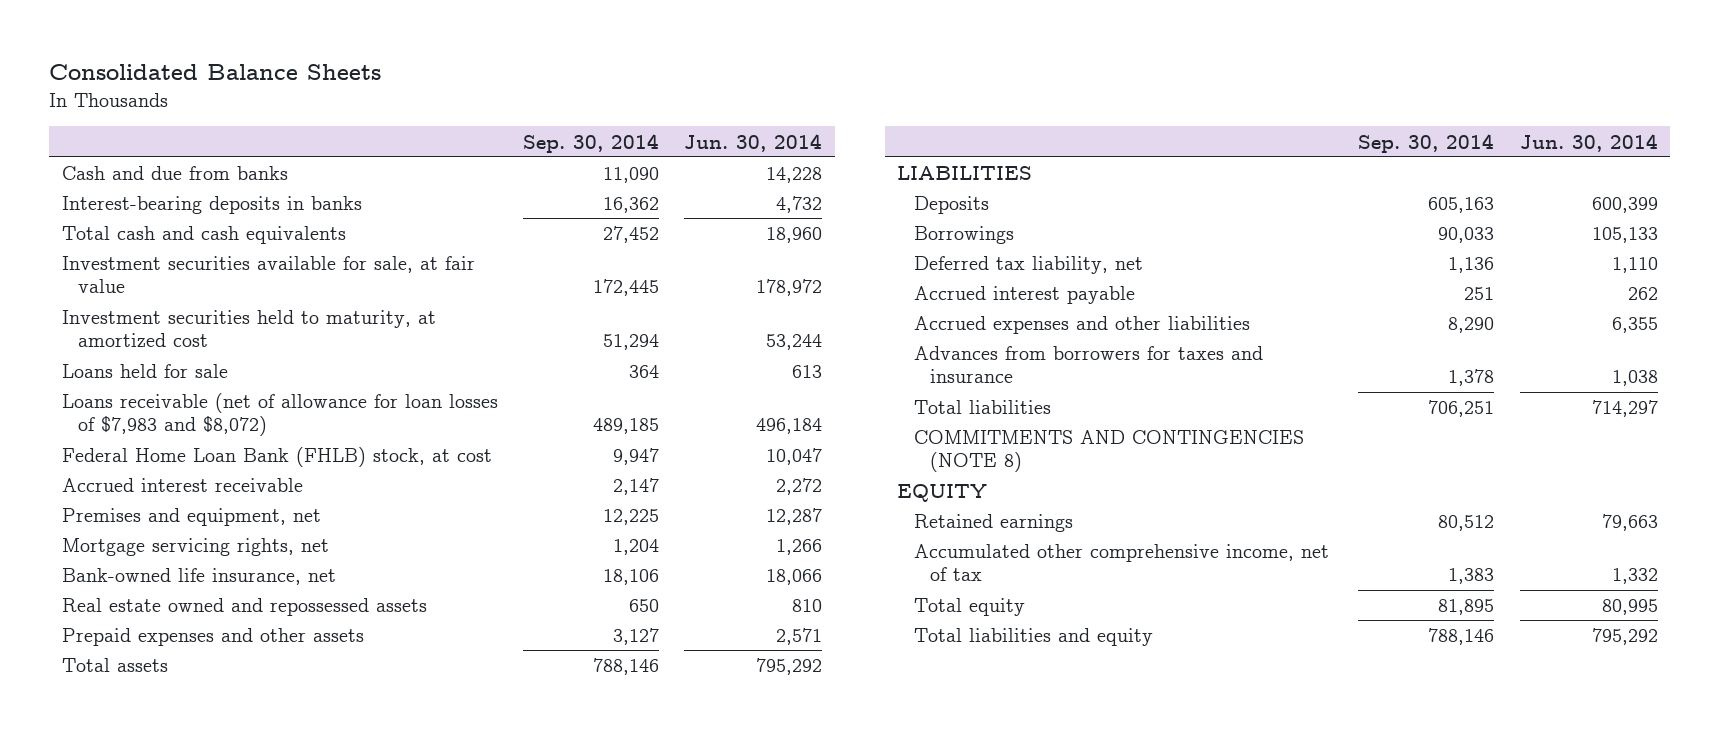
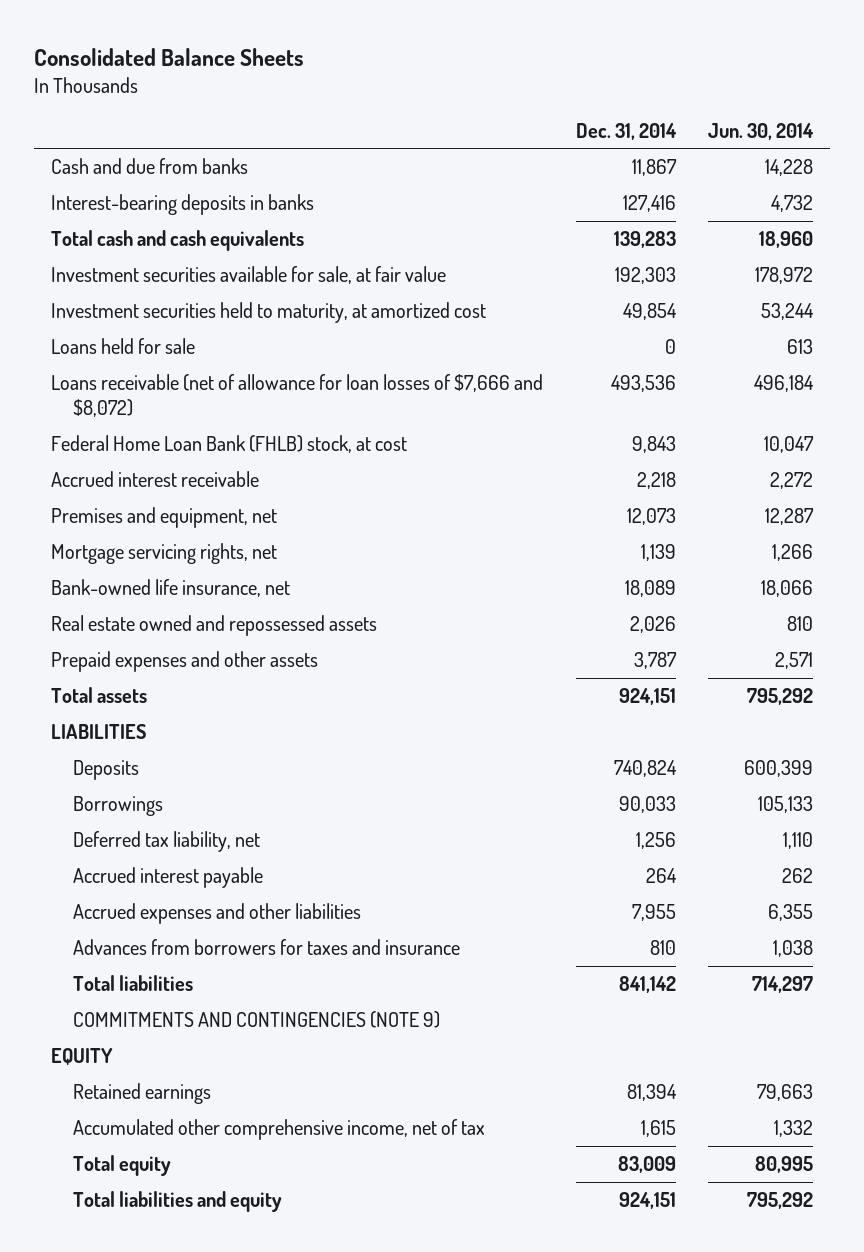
- | Sep. 30, 2014 | Jun. 30, 2014
+ | Dec. 31, 2014 | Jun. 30, 2014
- Loans receivable (net of allowance for loan losses of $7,983 and $8,072) | 489,185 | 496,184
+ Loans receivable (net of allowance for loan losses of $7,666 and $8,072) | 493,536 | 496,184
- COMMITMENTS AND CONTINGENCIES (NOTE 8)
+ COMMITMENTS AND CONTINGENCIES (NOTE 9)

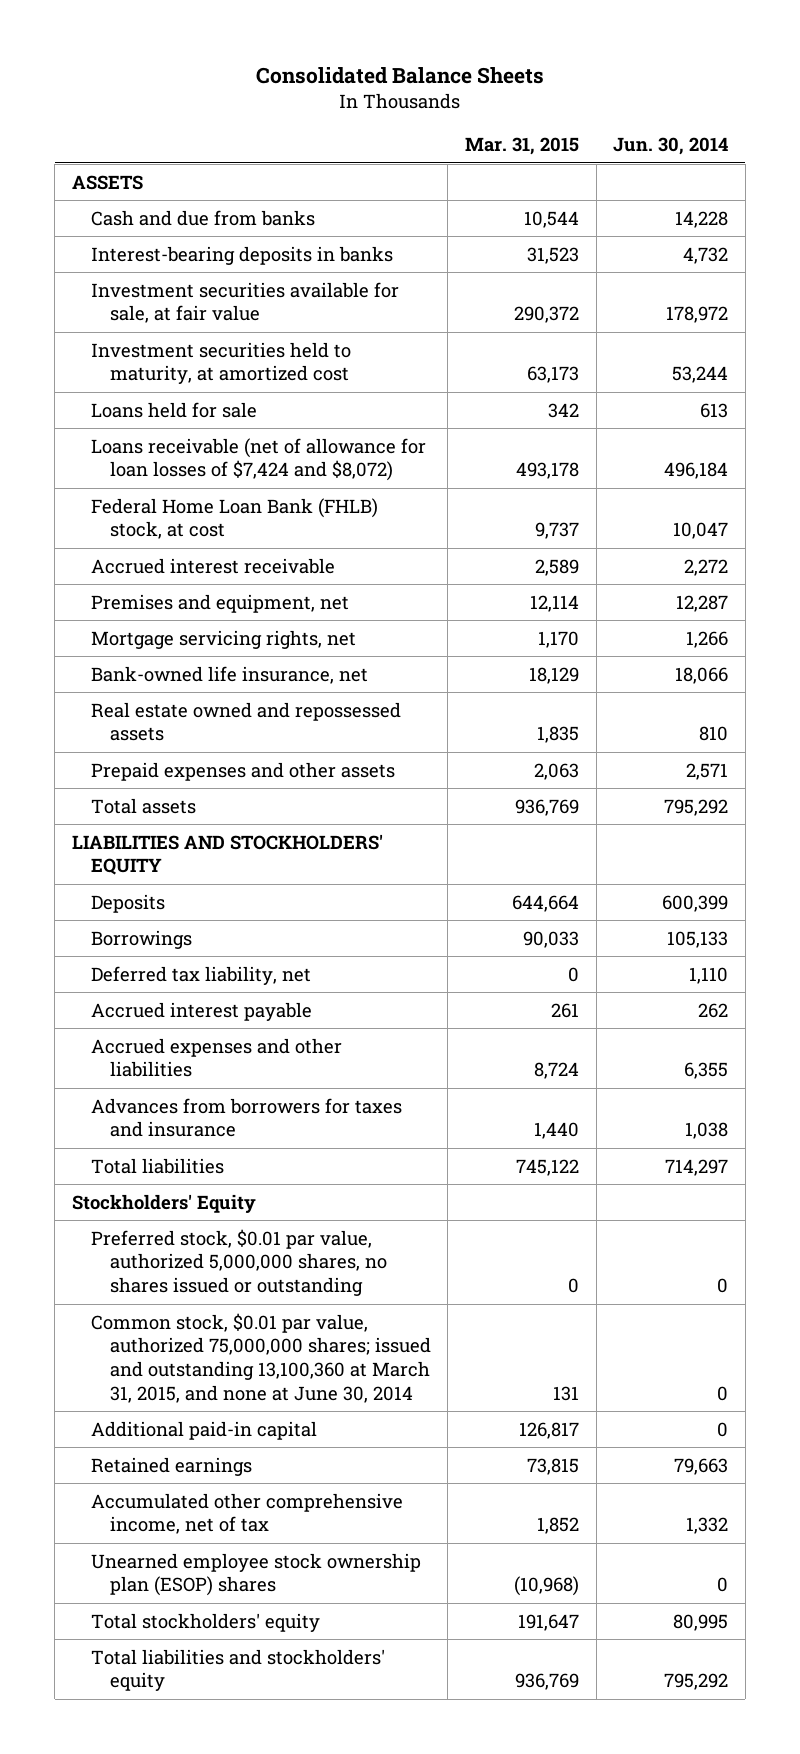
- | Dec. 31, 2014 | Jun. 30, 2014
+ | Mar. 31, 2015 | Jun. 30, 2014
+ ASSETS
- Total cash and cash equivalents | 139,283 | 18,960
- Loans receivable (net of allowance for loan losses of $7,666 and $8,072) | 493,536 | 496,184
+ Loans receivable (net of allowance for loan losses of $7,424 and $8,072) | 493,178 | 496,184
- LIABILITIES
+ LIABILITIES AND STOCKHOLDERS' EQUITY
- COMMITMENTS AND CONTINGENCIES (NOTE 9)
- EQUITY
+ Stockholders' Equity
+ Preferred stock, $0.01 par value, authorized 5,000,000 shares, no shares issued or outstanding | 0 | 0
+ Common stock, $0.01 par value, authorized 75,000,000 shares; issued and outstanding 13,100,360 at March 31, 2015, and none at June 30, 2014 | 131 | 0
+ Additional paid-in capital | 126,817 | 0
- Total equity | 83,009 | 80,995
- Total liabilities and equity | 924,151 | 795,292
+ Unearned employee stock ownership plan (ESOP) shares | (10,968) | 0
+ Total stockholders' equity | 191,647 | 80,995
+ Total liabilities and stockholders' equity | 936,769 | 795,292

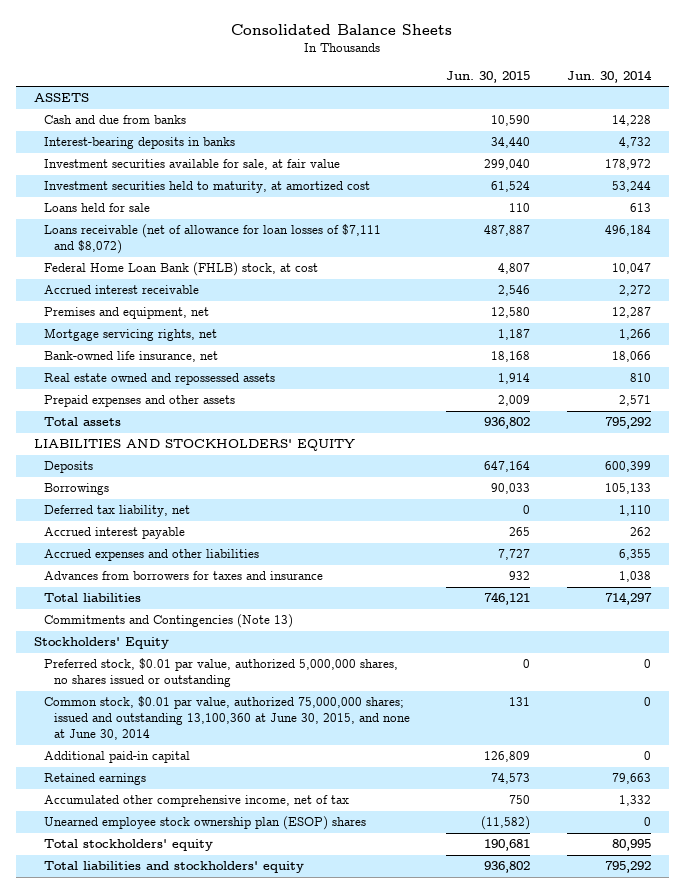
- | Mar. 31, 2015 | Jun. 30, 2014
+ | Jun. 30, 2015 | Jun. 30, 2014
- Loans receivable (net of allowance for loan losses of $7,424 and $8,072) | 493,178 | 496,184
+ Loans receivable (net of allowance for loan losses of $7,111 and $8,072) | 487,887 | 496,184
+ Commitments and Contingencies (Note 13)
- Common stock, $0.01 par value, authorized 75,000,000 shares; issued and outstanding 13,100,360 at March 31, 2015, and none at June 30, 2014 | 131 | 0
+ Common stock, $0.01 par value, authorized 75,000,000 shares; issued and outstanding 13,100,360 at June 30, 2015, and none at June 30, 2014 | 131 | 0

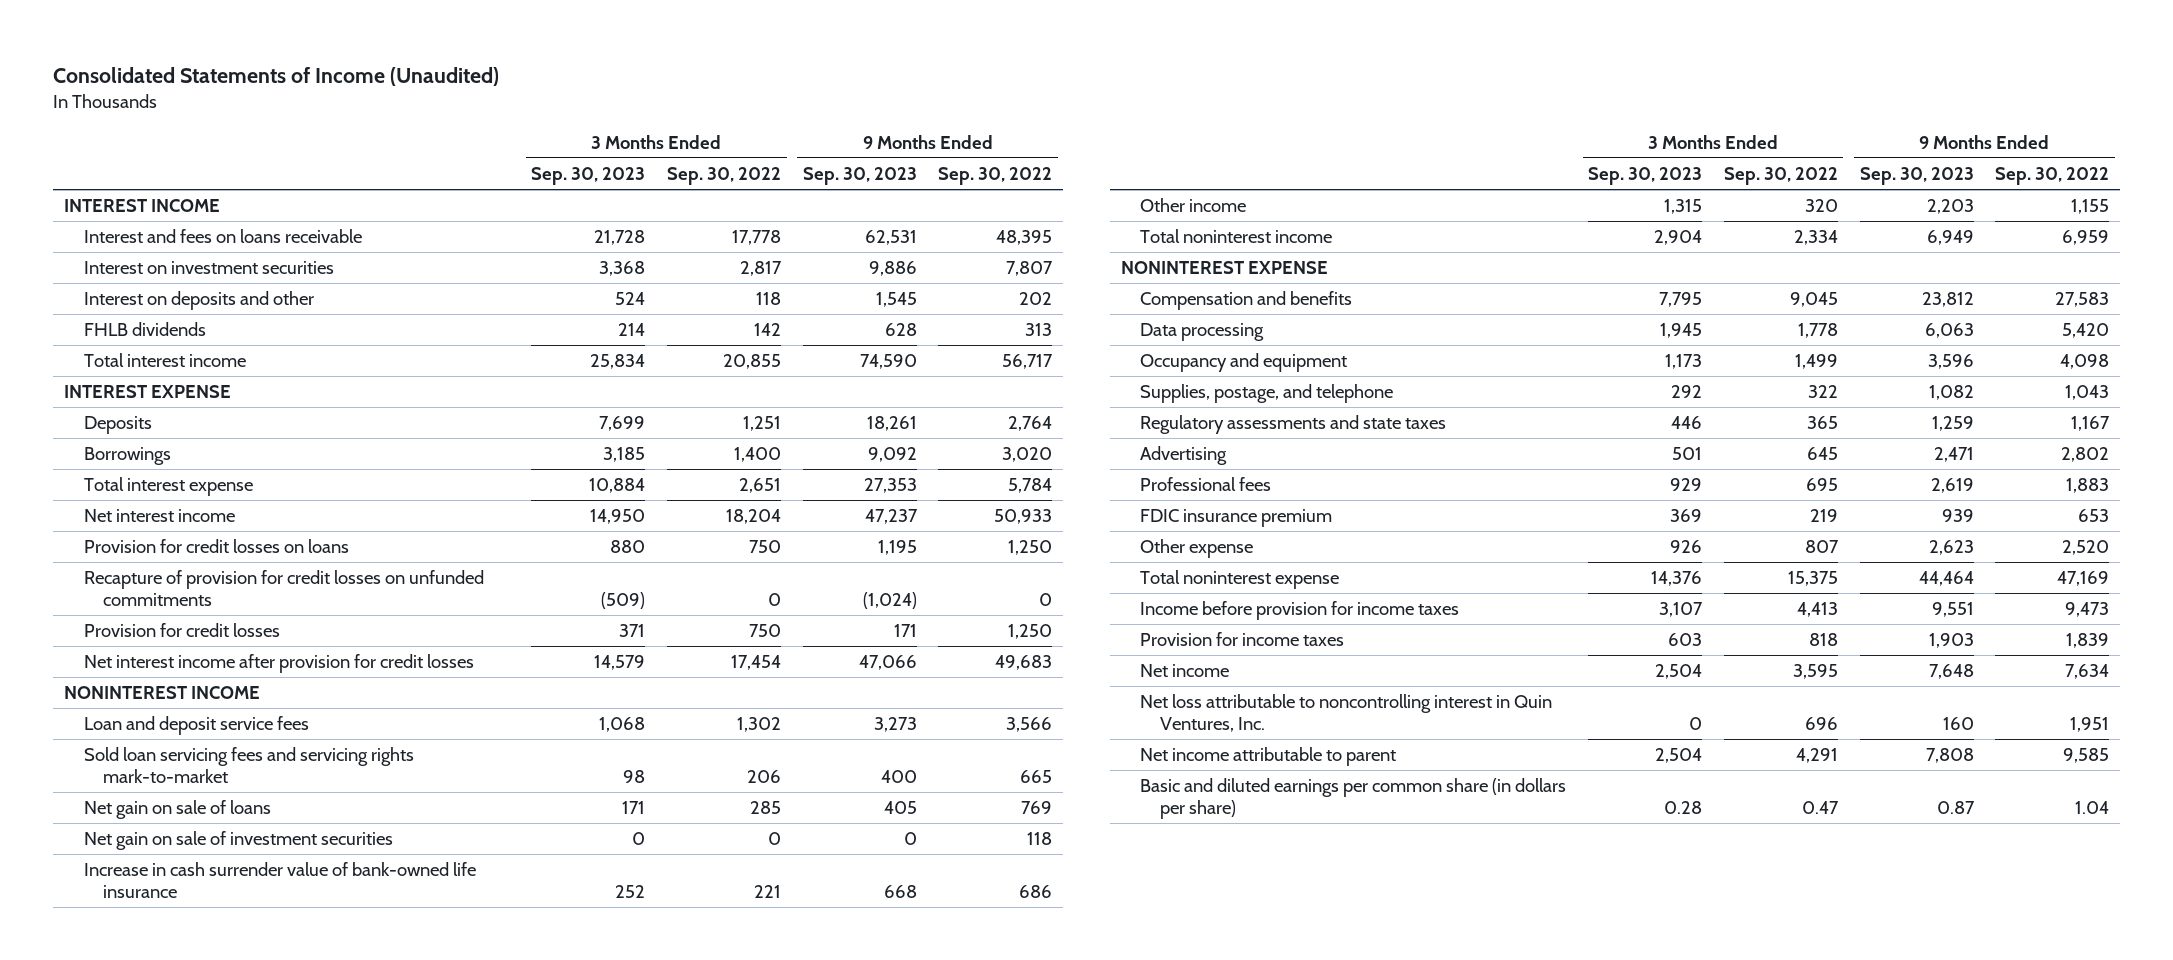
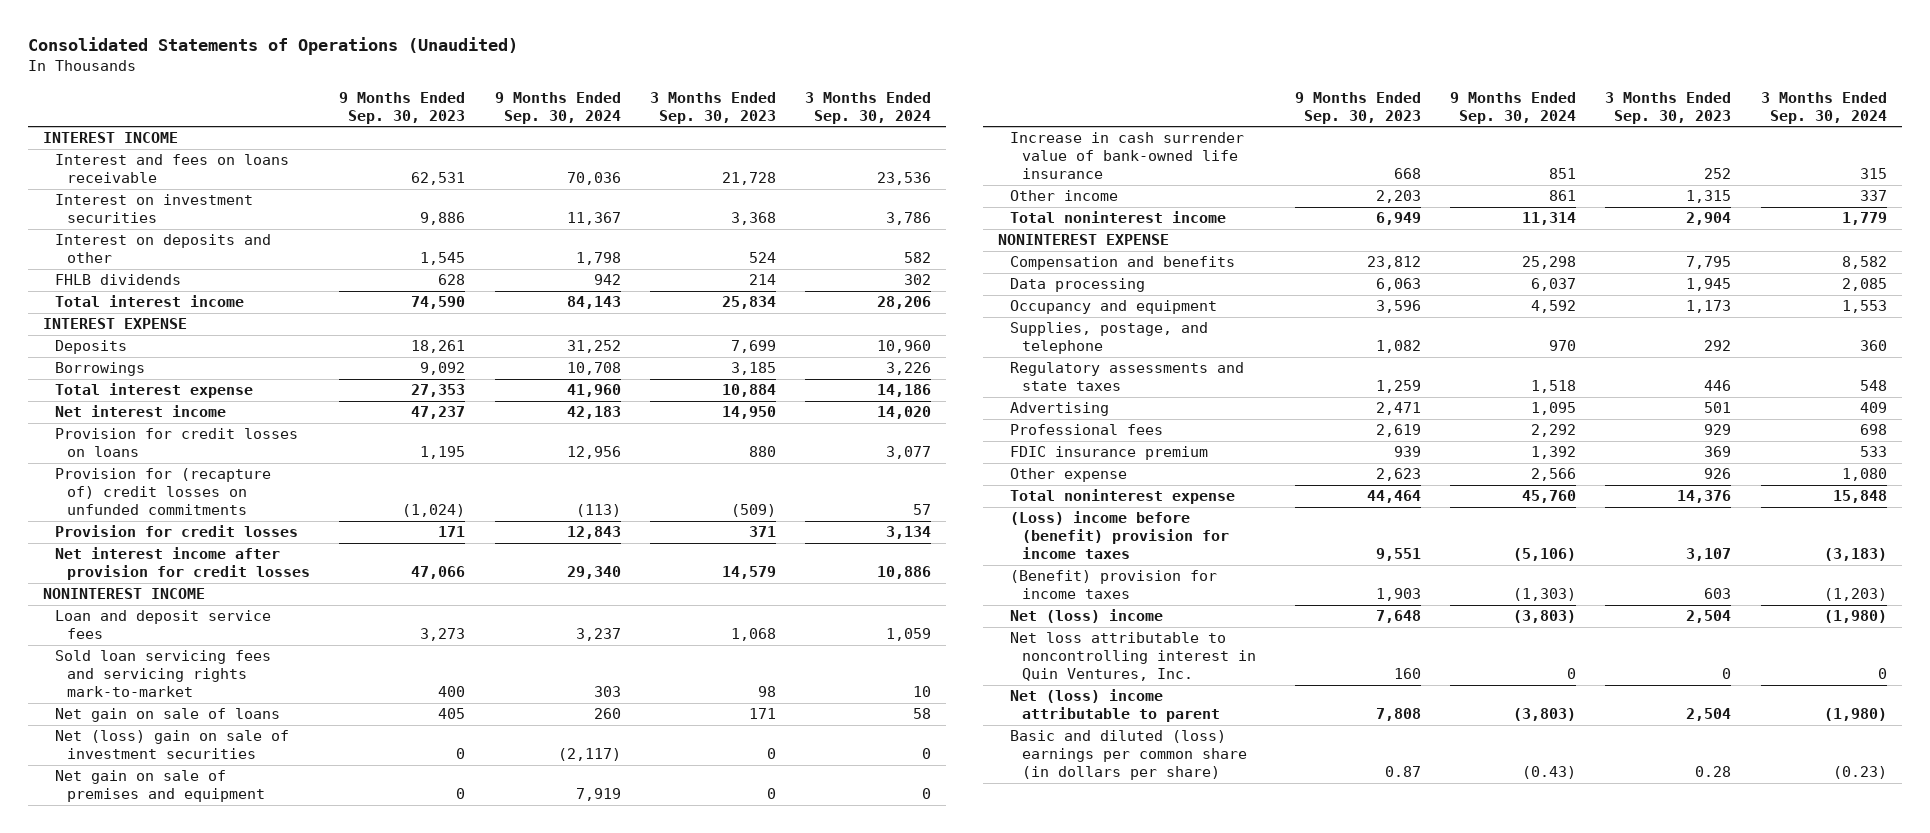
- Consolidated Statements of Income (Unaudited)
+ Consolidated Statements of Operations (Unaudited)
- | 3 Months Ended Sep. 30, 2023 | 3 Months Ended Sep. 30, 2022 | 9 Months Ended Sep. 30, 2023 | 9 Months Ended Sep. 30, 2022
+ | 9 Months Ended Sep. 30, 2023 | 9 Months Ended Sep. 30, 2024 | 3 Months Ended Sep. 30, 2023 | 3 Months Ended Sep. 30, 2024
- Recapture of provision for credit losses on unfunded commitments | (509) | 0 | (1,024) | 0
+ Provision for (recapture of) credit losses on unfunded commitments | (1,024) | (113) | (509) | 57
- Net gain on sale of investment securities | 0 | 0 | 0 | 118
+ Net (loss) gain on sale of investment securities | 0 | (2,117) | 0 | 0
+ Net gain on sale of premises and equipment | 0 | 7,919 | 0 | 0
- Income before provision for income taxes | 3,107 | 4,413 | 9,551 | 9,473
- Provision for income taxes | 603 | 818 | 1,903 | 1,839
- Net income | 2,504 | 3,595 | 7,648 | 7,634
+ (Loss) income before (benefit) provision for income taxes | 9,551 | (5,106) | 3,107 | (3,183)
+ (Benefit) provision for income taxes | 1,903 | (1,303) | 603 | (1,203)
+ Net (loss) income | 7,648 | (3,803) | 2,504 | (1,980)
- Net income attributable to parent | 2,504 | 4,291 | 7,808 | 9,585
- Basic and diluted earnings per common share (in dollars per share) | 0.28 | 0.47 | 0.87 | 1.04
+ Net (loss) income attributable to parent | 7,808 | (3,803) | 2,504 | (1,980)
+ Basic and diluted (loss) earnings per common share (in dollars per share) | 0.87 | (0.43) | 0.28 | (0.23)

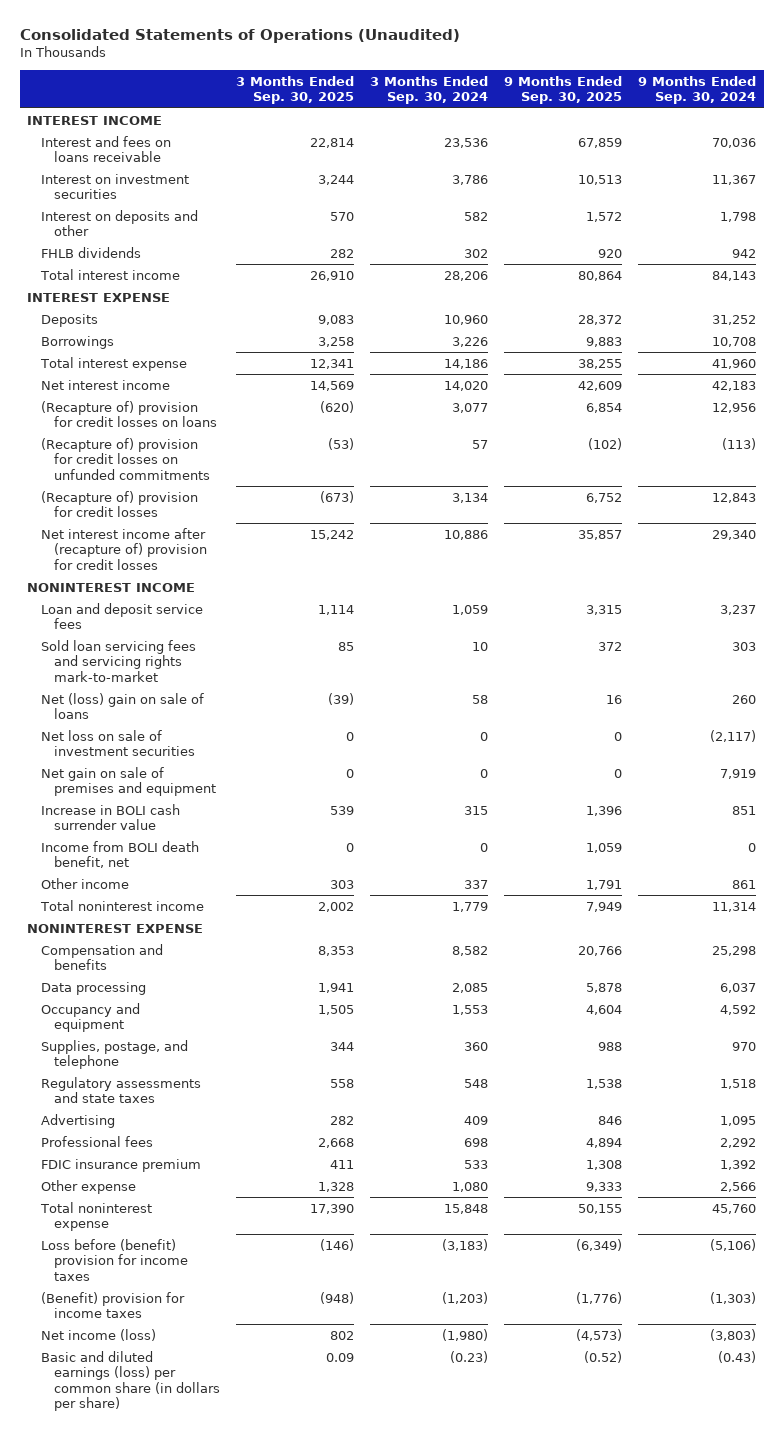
- | 9 Months Ended Sep. 30, 2023 | 9 Months Ended Sep. 30, 2024 | 3 Months Ended Sep. 30, 2023 | 3 Months Ended Sep. 30, 2024
+ | 3 Months Ended Sep. 30, 2025 | 3 Months Ended Sep. 30, 2024 | 9 Months Ended Sep. 30, 2025 | 9 Months Ended Sep. 30, 2024
- Provision for credit losses on loans | 1,195 | 12,956 | 880 | 3,077
- Provision for (recapture of) credit losses on unfunded commitments | (1,024) | (113) | (509) | 57
- Provision for credit losses | 171 | 12,843 | 371 | 3,134
- Net interest income after provision for credit losses | 47,066 | 29,340 | 14,579 | 10,886
+ (Recapture of) provision for credit losses on loans | (620) | 3,077 | 6,854 | 12,956
+ (Recapture of) provision for credit losses on unfunded commitments | (53) | 57 | (102) | (113)
+ (Recapture of) provision for credit losses | (673) | 3,134 | 6,752 | 12,843
+ Net interest income after (recapture of) provision for credit losses | 15,242 | 10,886 | 35,857 | 29,340
- Net gain on sale of loans | 405 | 260 | 171 | 58
- Net (loss) gain on sale of investment securities | 0 | (2,117) | 0 | 0
+ Net (loss) gain on sale of loans | (39) | 58 | 16 | 260
+ Net loss on sale of investment securities | 0 | 0 | 0 | (2,117)
- Increase in cash surrender value of bank-owned life insurance | 668 | 851 | 252 | 315
+ Increase in BOLI cash surrender value | 539 | 315 | 1,396 | 851
+ Income from BOLI death benefit, net | 0 | 0 | 1,059 | 0
- (Loss) income before (benefit) provision for income taxes | 9,551 | (5,106) | 3,107 | (3,183)
+ Loss before (benefit) provision for income taxes | (146) | (3,183) | (6,349) | (5,106)
- Net (loss) income | 7,648 | (3,803) | 2,504 | (1,980)
- Net loss attributable to noncontrolling interest in Quin Ventures, Inc. | 160 | 0 | 0 | 0
- Net (loss) income attributable to parent | 7,808 | (3,803) | 2,504 | (1,980)
- Basic and diluted (loss) earnings per common share (in dollars per share) | 0.87 | (0.43) | 0.28 | (0.23)
+ Net income (loss) | 802 | (1,980) | (4,573) | (3,803)
+ Basic and diluted earnings (loss) per common share (in dollars per share) | 0.09 | (0.23) | (0.52) | (0.43)

